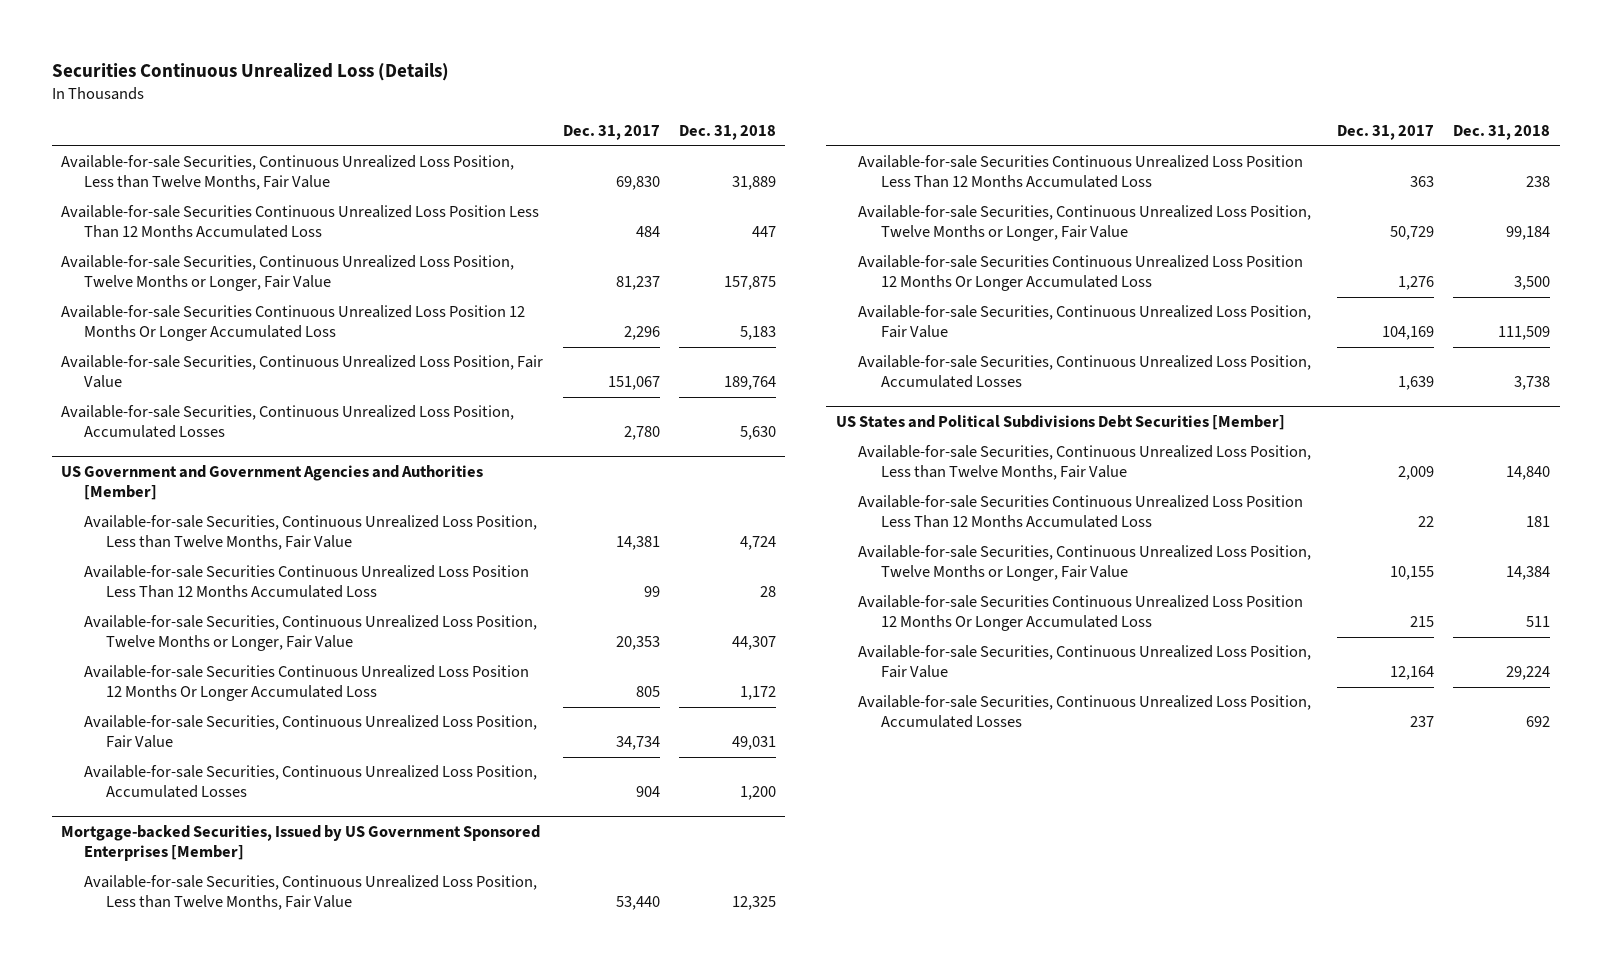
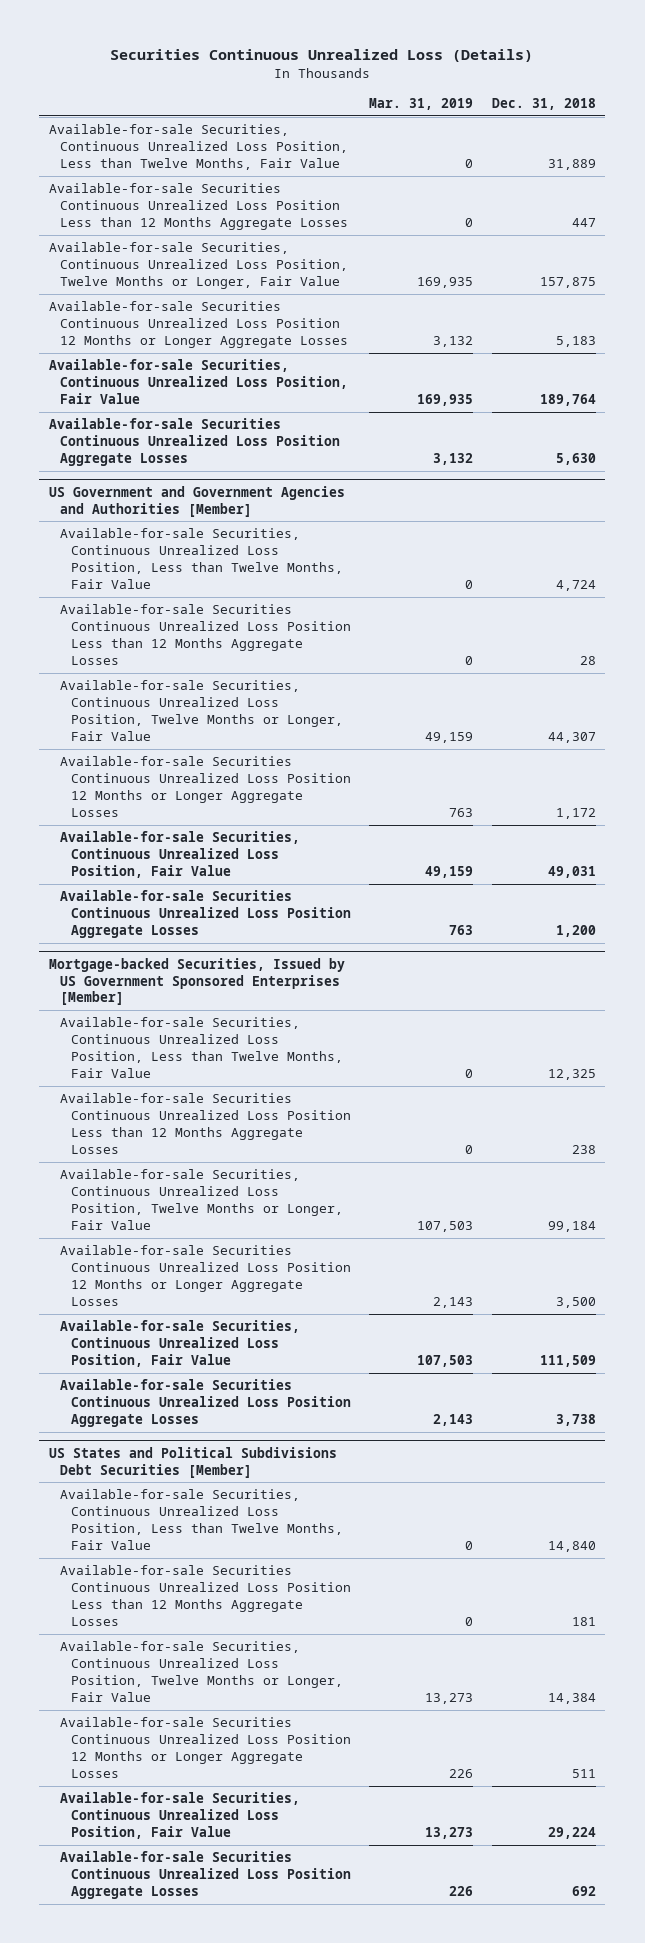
- | Dec. 31, 2017 | Dec. 31, 2018
+ | Mar. 31, 2019 | Dec. 31, 2018
- Available-for-sale Securities Continuous Unrealized Loss Position Less Than 12 Months Accumulated Loss | 484 | 447
+ Available-for-sale Securities Continuous Unrealized Loss Position Less than 12 Months Aggregate Losses | 0 | 447
- Available-for-sale Securities Continuous Unrealized Loss Position 12 Months Or Longer Accumulated Loss | 2,296 | 5,183
+ Available-for-sale Securities Continuous Unrealized Loss Position 12 Months or Longer Aggregate Losses | 3,132 | 5,183
- Available-for-sale Securities, Continuous Unrealized Loss Position, Accumulated Losses | 2,780 | 5,630
+ Available-for-sale Securities Continuous Unrealized Loss Position Aggregate Losses | 3,132 | 5,630
@ US Government and Government Agencies and Authorities [Member]
- Available-for-sale Securities Continuous Unrealized Loss Position Less Than 12 Months Accumulated Loss | 99 | 28
+ Available-for-sale Securities Continuous Unrealized Loss Position Less than 12 Months Aggregate Losses | 0 | 28
- Available-for-sale Securities Continuous Unrealized Loss Position 12 Months Or Longer Accumulated Loss | 805 | 1,172
+ Available-for-sale Securities Continuous Unrealized Loss Position 12 Months or Longer Aggregate Losses | 763 | 1,172
- Available-for-sale Securities, Continuous Unrealized Loss Position, Accumulated Losses | 904 | 1,200
+ Available-for-sale Securities Continuous Unrealized Loss Position Aggregate Losses | 763 | 1,200
@ Mortgage-backed Securities, Issued by US Government Sponsored Enterprises [Member]
- Available-for-sale Securities Continuous Unrealized Loss Position Less Than 12 Months Accumulated Loss | 363 | 238
+ Available-for-sale Securities Continuous Unrealized Loss Position Less than 12 Months Aggregate Losses | 0 | 238
- Available-for-sale Securities Continuous Unrealized Loss Position 12 Months Or Longer Accumulated Loss | 1,276 | 3,500
+ Available-for-sale Securities Continuous Unrealized Loss Position 12 Months or Longer Aggregate Losses | 2,143 | 3,500
- Available-for-sale Securities, Continuous Unrealized Loss Position, Accumulated Losses | 1,639 | 3,738
+ Available-for-sale Securities Continuous Unrealized Loss Position Aggregate Losses | 2,143 | 3,738
@ US States and Political Subdivisions Debt Securities [Member]
- Available-for-sale Securities Continuous Unrealized Loss Position Less Than 12 Months Accumulated Loss | 22 | 181
+ Available-for-sale Securities Continuous Unrealized Loss Position Less than 12 Months Aggregate Losses | 0 | 181
- Available-for-sale Securities Continuous Unrealized Loss Position 12 Months Or Longer Accumulated Loss | 215 | 511
+ Available-for-sale Securities Continuous Unrealized Loss Position 12 Months or Longer Aggregate Losses | 226 | 511
- Available-for-sale Securities, Continuous Unrealized Loss Position, Accumulated Losses | 237 | 692
+ Available-for-sale Securities Continuous Unrealized Loss Position Aggregate Losses | 226 | 692

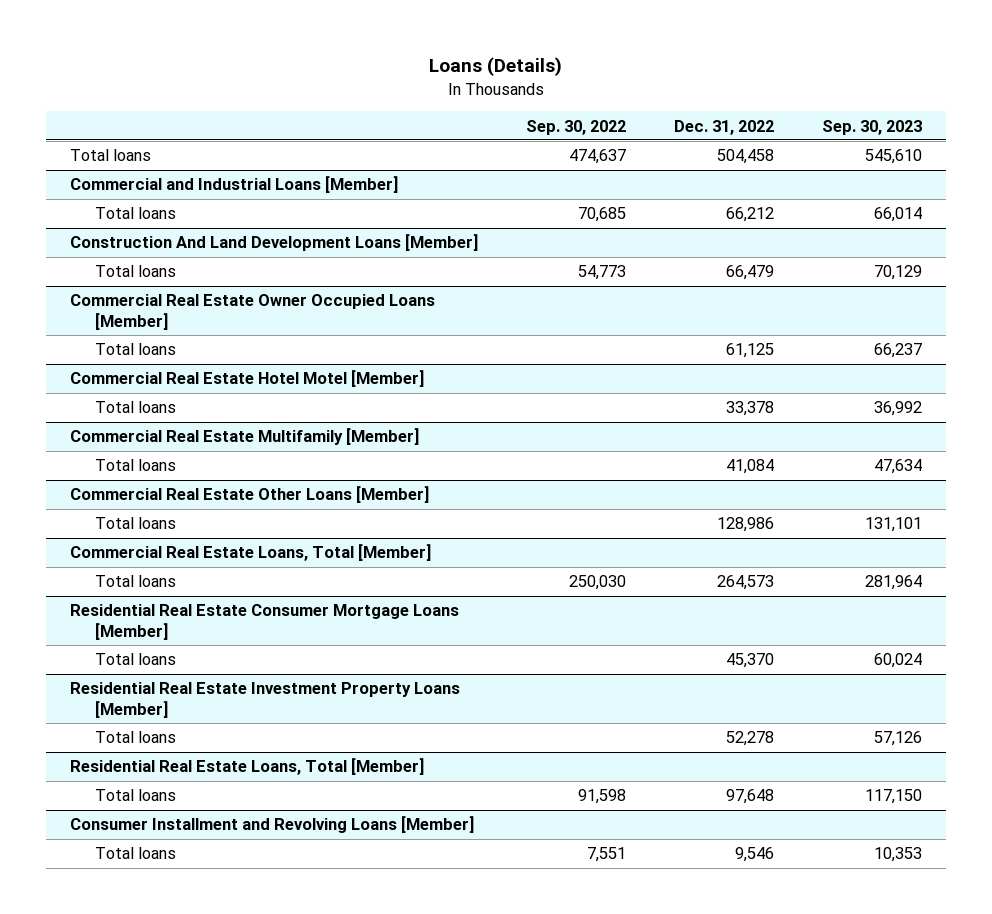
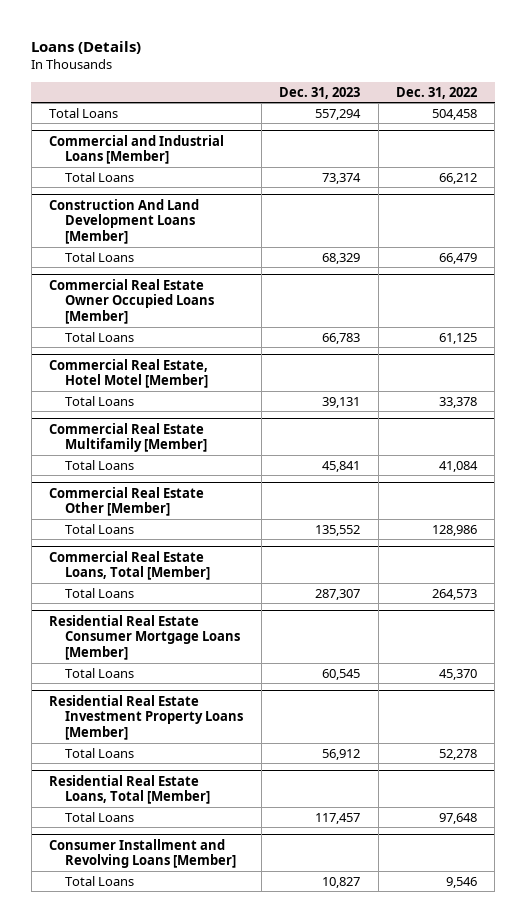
- | Sep. 30, 2022 | Dec. 31, 2022 | Sep. 30, 2023
+ | Dec. 31, 2023 | Dec. 31, 2022
- Total loans | 474,637 | 504,458 | 545,610
+ Total Loans | 557,294 | 504,458
@ Commercial and Industrial Loans [Member]
- Total loans | 70,685 | 66,212 | 66,014
+ Total Loans | 73,374 | 66,212
@ Construction And Land Development Loans [Member]
- Total loans | 54,773 | 66,479 | 70,129
+ Total Loans | 68,329 | 66,479
@ Commercial Real Estate Owner Occupied Loans [Member]
- Total loans | | 61,125 | 66,237
- Commercial Real Estate Hotel Motel [Member]
- Total loans | | 33,378 | 36,992
@ Commercial Real Estate Owner Occupied Loans [Member]
+ Total Loans | 66,783 | 61,125
+ Commercial Real Estate, Hotel Motel [Member]
+ Total Loans | 39,131 | 33,378
@ Commercial Real Estate Multifamily [Member]
- Total loans | | 41,084 | 47,634
- Commercial Real Estate Other Loans [Member]
- Total loans | | 128,986 | 131,101
@ Commercial Real Estate Multifamily [Member]
+ Total Loans | 45,841 | 41,084
+ Commercial Real Estate Other [Member]
+ Total Loans | 135,552 | 128,986
@ Commercial Real Estate Loans, Total [Member]
- Total loans | 250,030 | 264,573 | 281,964
+ Total Loans | 287,307 | 264,573
@ Residential Real Estate Consumer Mortgage Loans [Member]
- Total loans | | 45,370 | 60,024
+ Total Loans | 60,545 | 45,370
@ Residential Real Estate Investment Property Loans [Member]
- Total loans | | 52,278 | 57,126
+ Total Loans | 56,912 | 52,278
@ Residential Real Estate Loans, Total [Member]
- Total loans | 91,598 | 97,648 | 117,150
+ Total Loans | 117,457 | 97,648
@ Consumer Installment and Revolving Loans [Member]
- Total loans | 7,551 | 9,546 | 10,353
+ Total Loans | 10,827 | 9,546

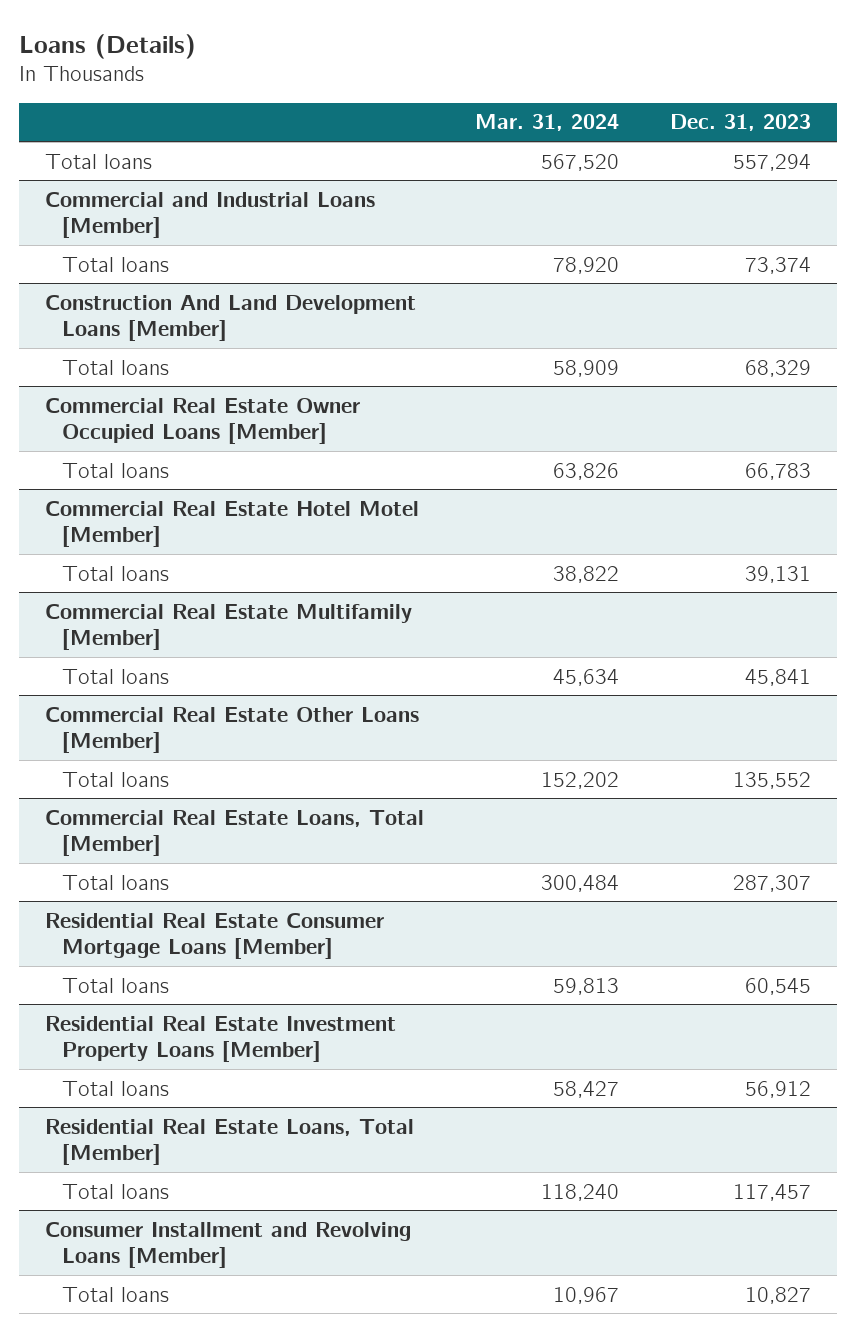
- | Dec. 31, 2023 | Dec. 31, 2022
+ | Mar. 31, 2024 | Dec. 31, 2023
- Total Loans | 557,294 | 504,458
+ Total loans | 567,520 | 557,294
@ Commercial and Industrial Loans [Member]
- Total Loans | 73,374 | 66,212
+ Total loans | 78,920 | 73,374
@ Construction And Land Development Loans [Member]
- Total Loans | 68,329 | 66,479
+ Total loans | 58,909 | 68,329
@ Commercial Real Estate Owner Occupied Loans [Member]
- Total Loans | 66,783 | 61,125
- Commercial Real Estate, Hotel Motel [Member]
- Total Loans | 39,131 | 33,378
@ Commercial Real Estate Owner Occupied Loans [Member]
+ Total loans | 63,826 | 66,783
+ Commercial Real Estate Hotel Motel [Member]
+ Total loans | 38,822 | 39,131
@ Commercial Real Estate Multifamily [Member]
- Total Loans | 45,841 | 41,084
- Commercial Real Estate Other [Member]
- Total Loans | 135,552 | 128,986
@ Commercial Real Estate Multifamily [Member]
+ Total loans | 45,634 | 45,841
+ Commercial Real Estate Other Loans [Member]
+ Total loans | 152,202 | 135,552
@ Commercial Real Estate Loans, Total [Member]
- Total Loans | 287,307 | 264,573
+ Total loans | 300,484 | 287,307
@ Residential Real Estate Consumer Mortgage Loans [Member]
- Total Loans | 60,545 | 45,370
+ Total loans | 59,813 | 60,545
@ Residential Real Estate Investment Property Loans [Member]
- Total Loans | 56,912 | 52,278
+ Total loans | 58,427 | 56,912
@ Residential Real Estate Loans, Total [Member]
- Total Loans | 117,457 | 97,648
+ Total loans | 118,240 | 117,457
@ Consumer Installment and Revolving Loans [Member]
- Total Loans | 10,827 | 9,546
+ Total loans | 10,967 | 10,827

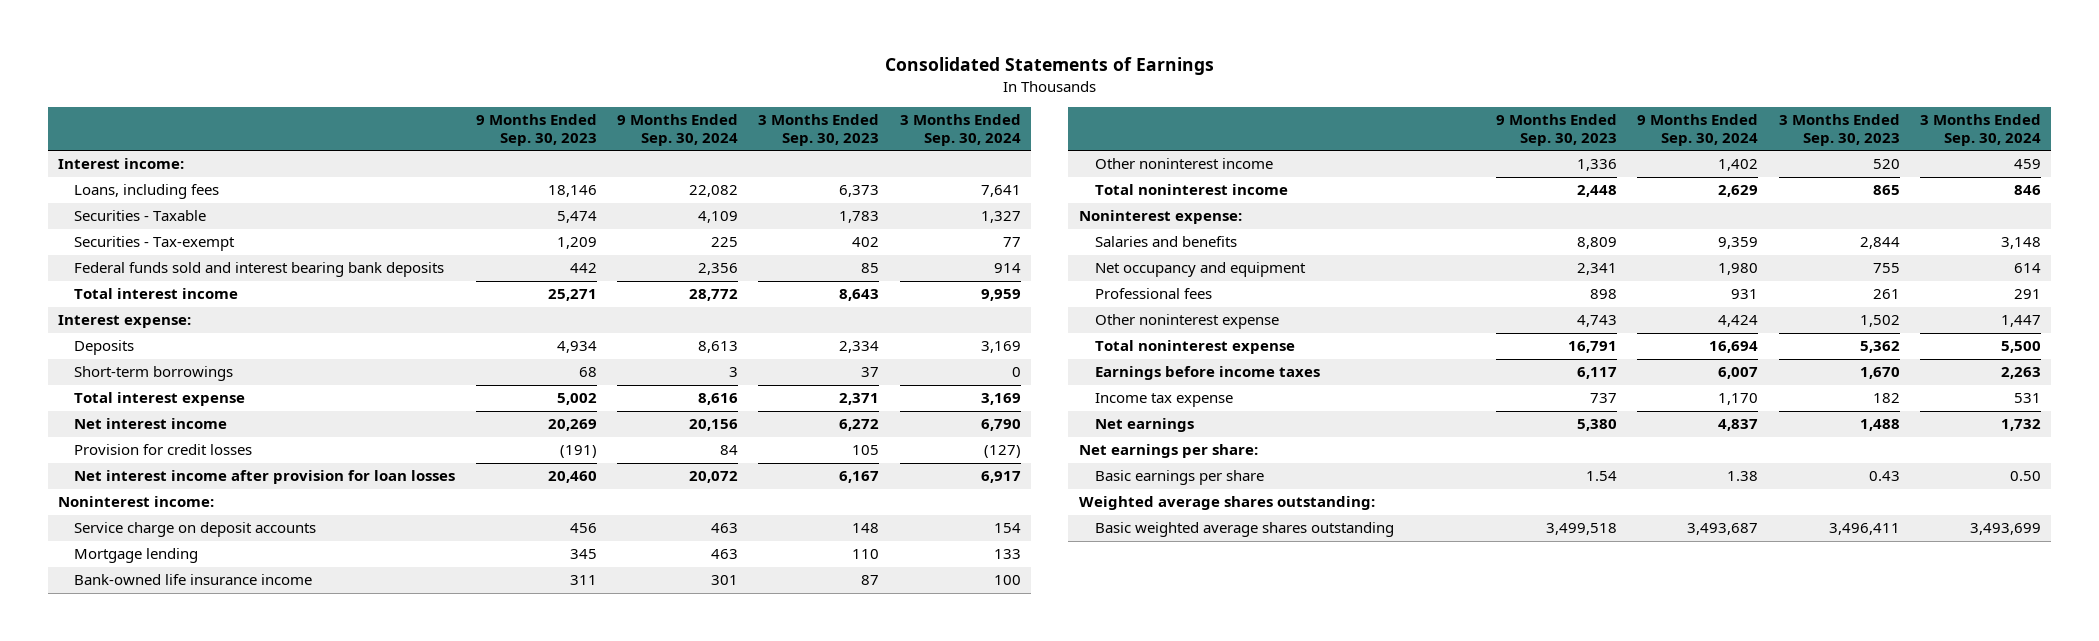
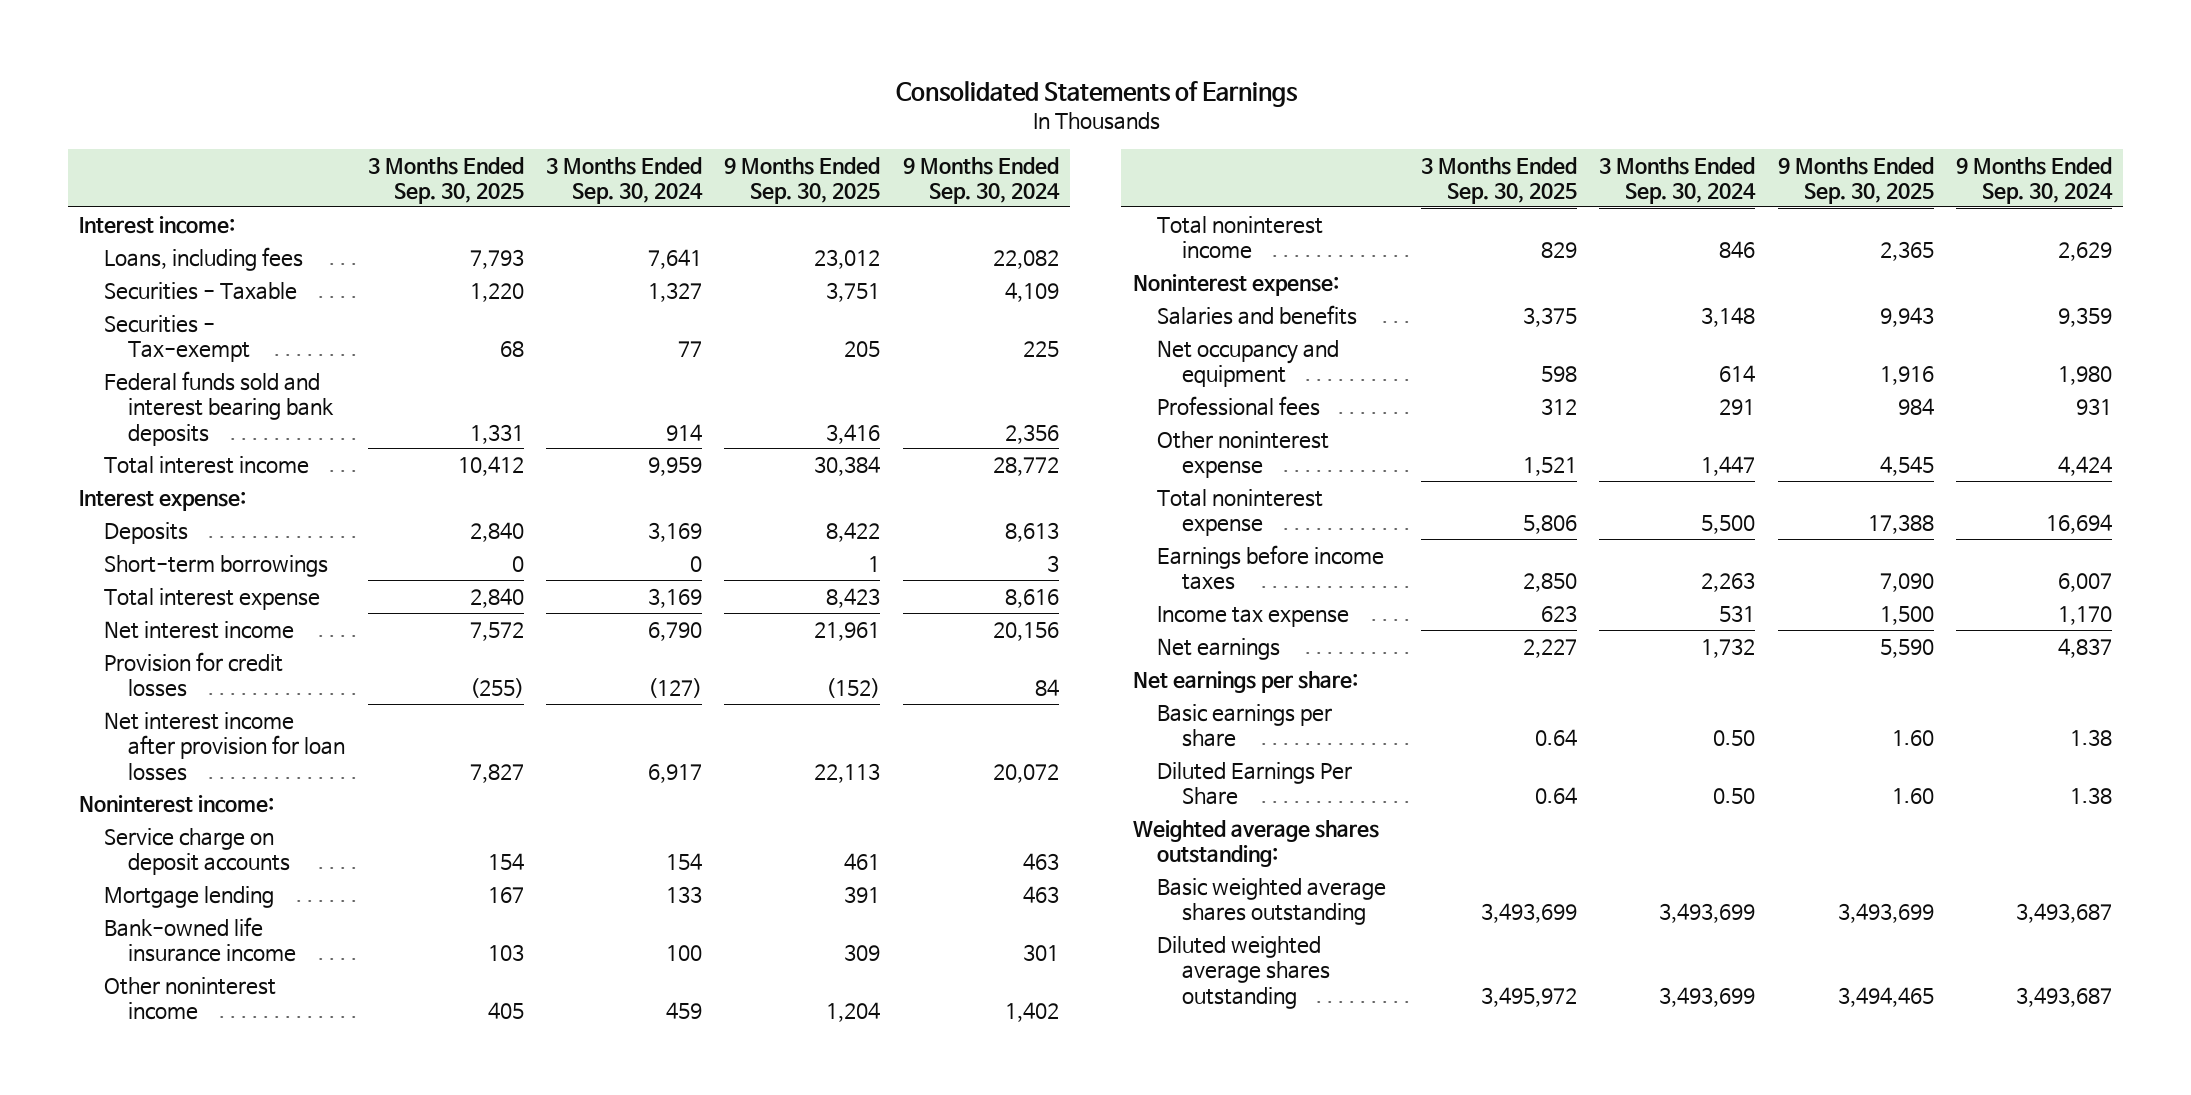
- | 9 Months Ended Sep. 30, 2023 | 9 Months Ended Sep. 30, 2024 | 3 Months Ended Sep. 30, 2023 | 3 Months Ended Sep. 30, 2024
+ | 3 Months Ended Sep. 30, 2025 | 3 Months Ended Sep. 30, 2024 | 9 Months Ended Sep. 30, 2025 | 9 Months Ended Sep. 30, 2024
+ Diluted Earnings Per Share | 0.64 | 0.50 | 1.60 | 1.38
+ Diluted weighted average shares outstanding | 3,495,972 | 3,493,699 | 3,494,465 | 3,493,687

